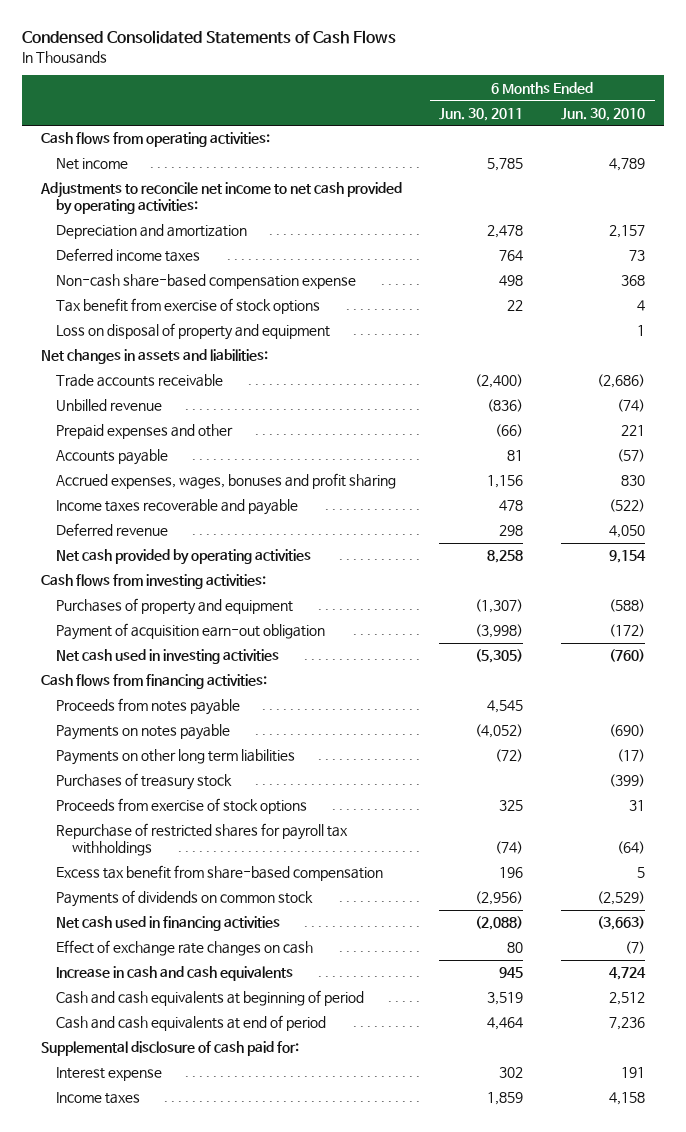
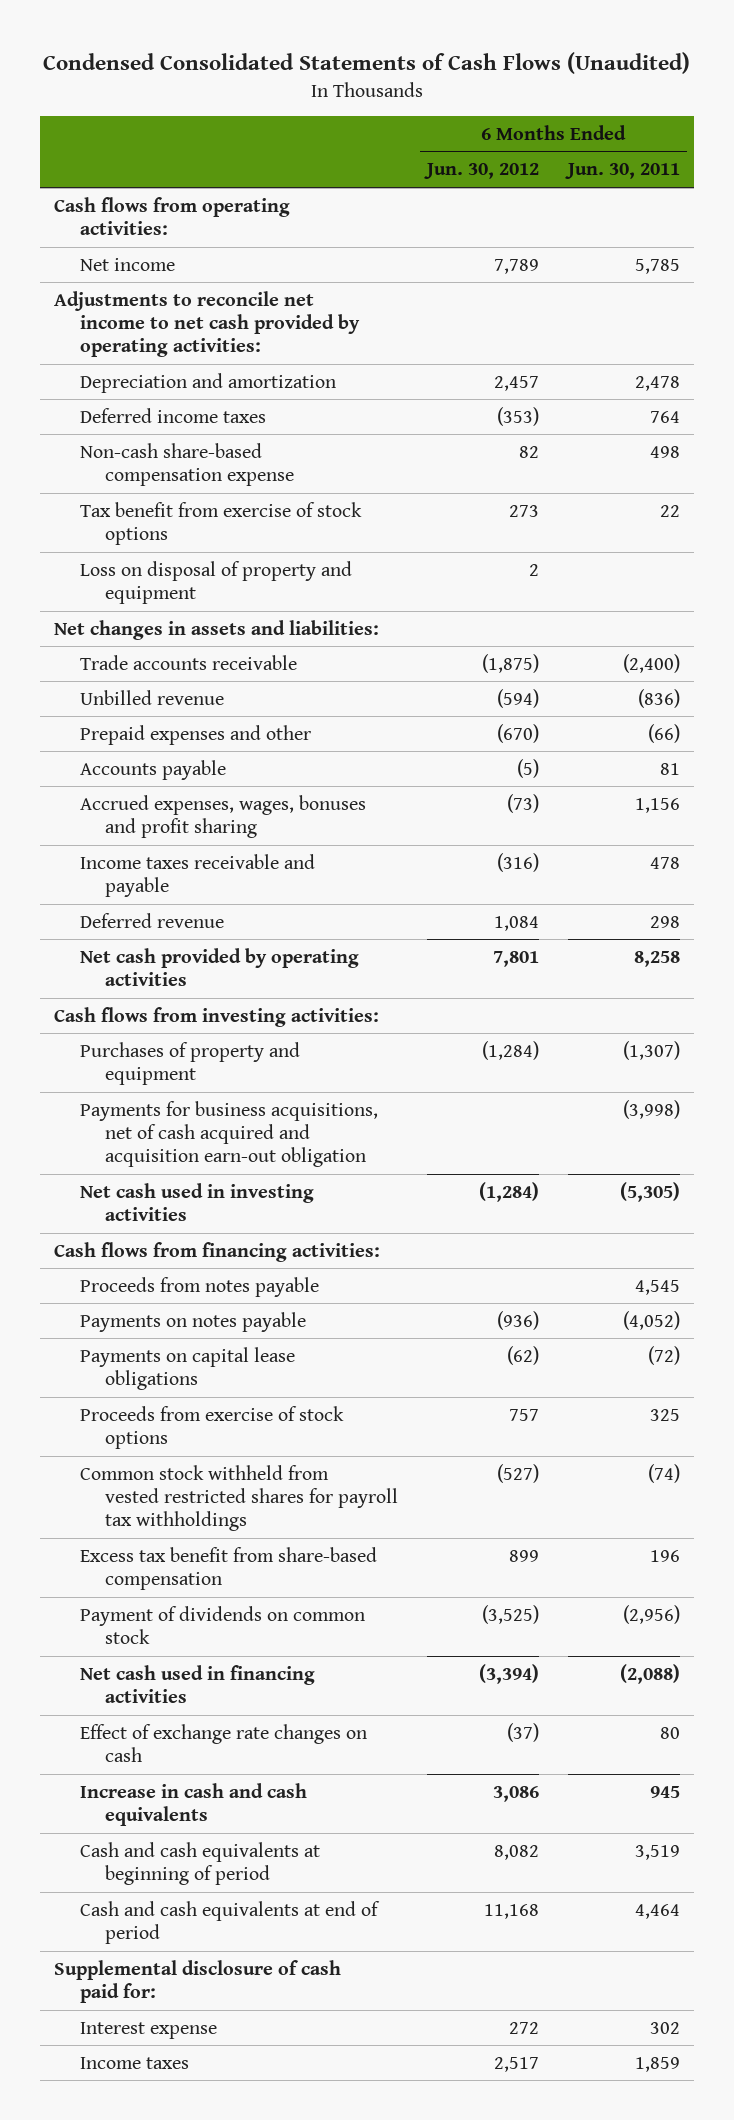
- Condensed Consolidated Statements of Cash Flows
+ Condensed Consolidated Statements of Cash Flows (Unaudited)
- | 6 Months Ended Jun. 30, 2011 | 6 Months Ended Jun. 30, 2010
+ | 6 Months Ended Jun. 30, 2012 | 6 Months Ended Jun. 30, 2011
- Income taxes recoverable and payable | 478 | (522)
+ Income taxes receivable and payable | (316) | 478
- Payment of acquisition earn-out obligation | (3,998) | (172)
+ Payments for business acquisitions, net of cash acquired and acquisition earn-out obligation | | (3,998)
- Payments on other long term liabilities | (72) | (17)
- Purchases of treasury stock | | (399)
+ Payments on capital lease obligations | (62) | (72)
- Repurchase of restricted shares for payroll tax withholdings | (74) | (64)
+ Common stock withheld from vested restricted shares for payroll tax withholdings | (527) | (74)
- Payments of dividends on common stock | (2,956) | (2,529)
+ Payment of dividends on common stock | (3,525) | (2,956)

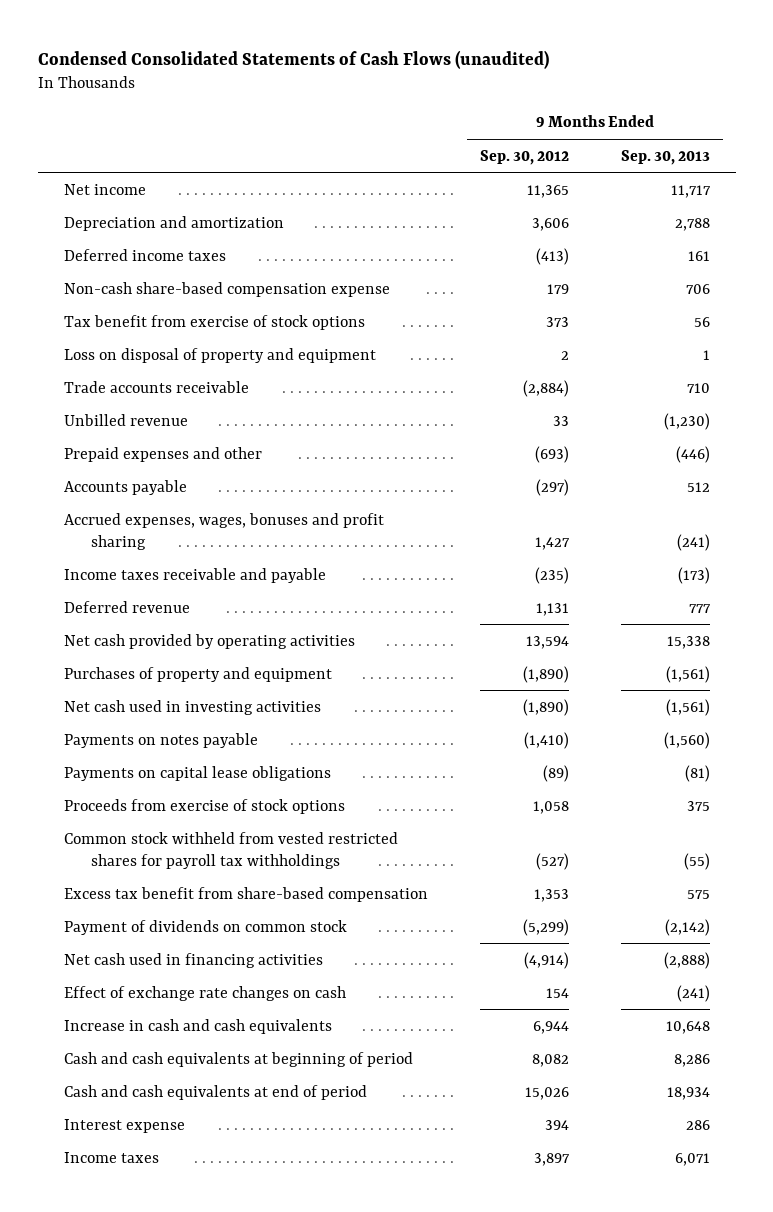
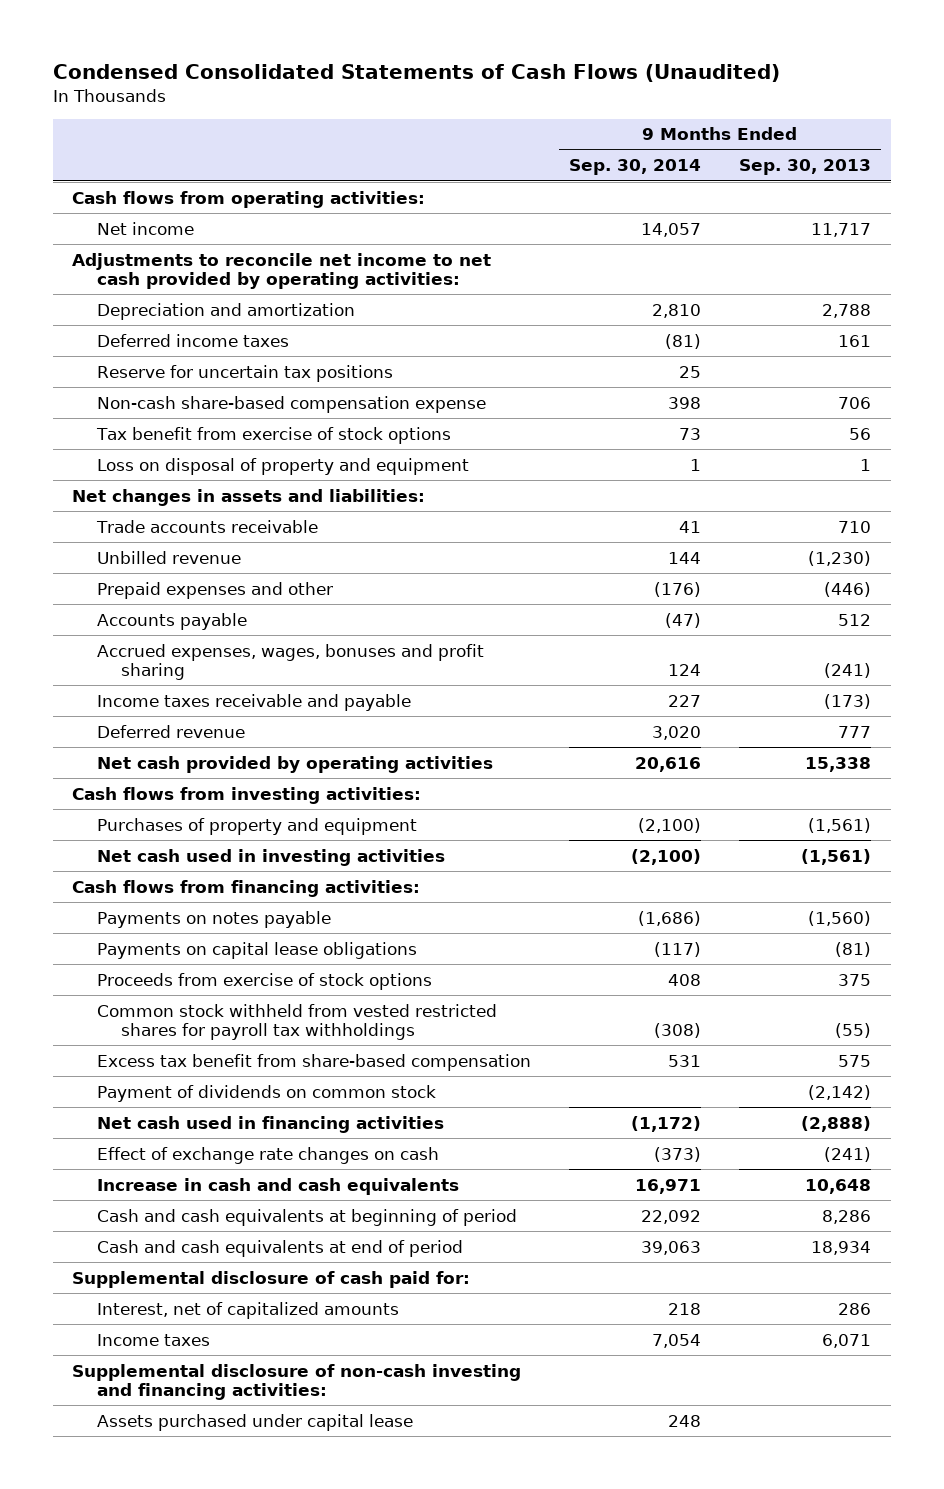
- Condensed Consolidated Statements of Cash Flows (unaudited)
+ Condensed Consolidated Statements of Cash Flows (Unaudited)
- | 9 Months Ended Sep. 30, 2012 | 9 Months Ended Sep. 30, 2013
+ | 9 Months Ended Sep. 30, 2014 | 9 Months Ended Sep. 30, 2013
+ Cash flows from operating activities:
+ Adjustments to reconcile net income to net cash provided by operating activities:
+ Reserve for uncertain tax positions | 25 |
+ Net changes in assets and liabilities:
+ Cash flows from investing activities:
+ Cash flows from financing activities:
- Interest expense | 394 | 286
+ Supplemental disclosure of cash paid for:
+ Interest, net of capitalized amounts | 218 | 286
+ Supplemental disclosure of non-cash investing and financing activities:
+ Assets purchased under capital lease | 248 |

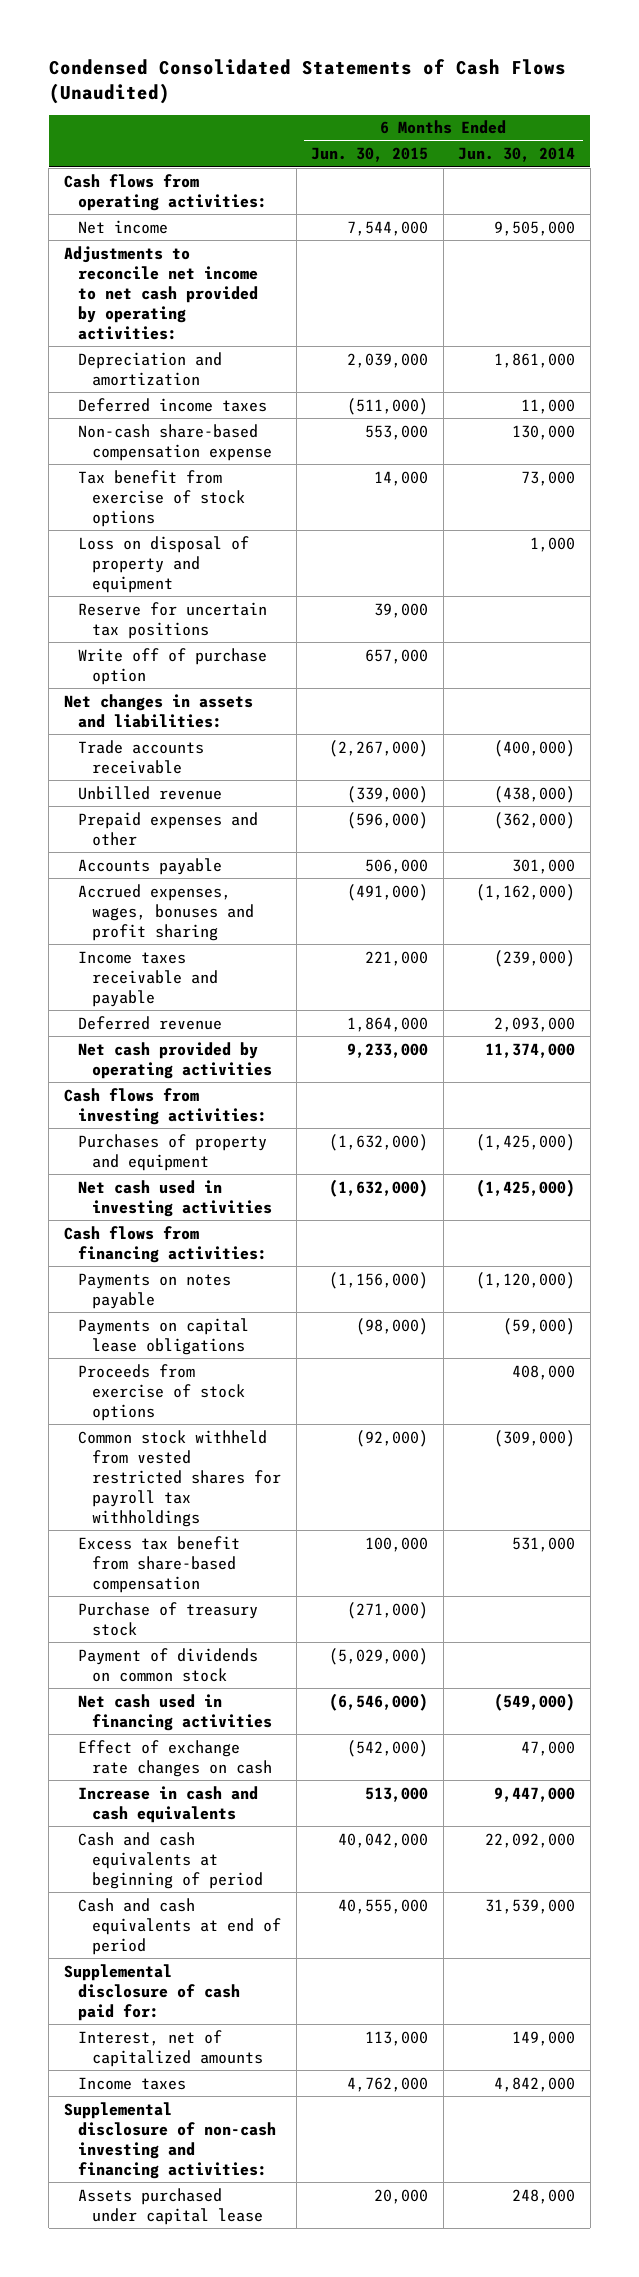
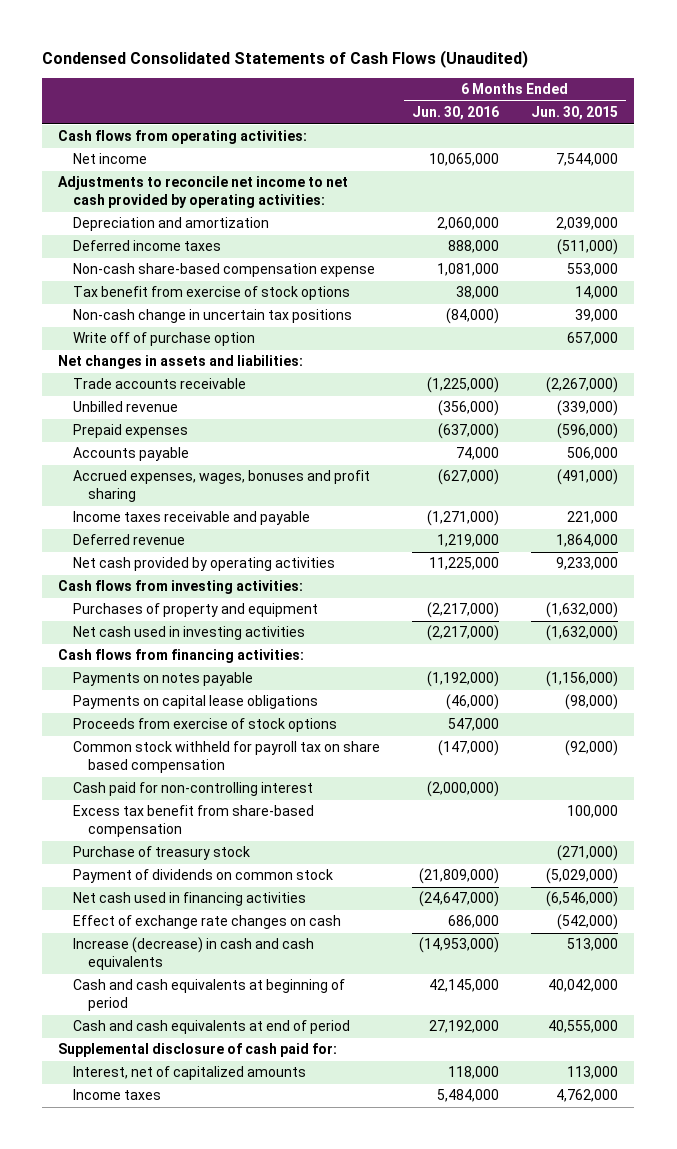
- | 6 Months Ended Jun. 30, 2015 | 6 Months Ended Jun. 30, 2014
+ | 6 Months Ended Jun. 30, 2016 | 6 Months Ended Jun. 30, 2015
- Loss on disposal of property and equipment | | 1,000
- Reserve for uncertain tax positions | 39,000 |
+ Non-cash change in uncertain tax positions | (84,000) | 39,000
- Prepaid expenses and other | (596,000) | (362,000)
+ Prepaid expenses | (637,000) | (596,000)
- Common stock withheld from vested restricted shares for payroll tax withholdings | (92,000) | (309,000)
+ Common stock withheld for payroll tax on share based compensation | (147,000) | (92,000)
+ Cash paid for non-controlling interest | (2,000,000) |
- Increase in cash and cash equivalents | 513,000 | 9,447,000
+ Increase (decrease) in cash and cash equivalents | (14,953,000) | 513,000
- Supplemental disclosure of non-cash investing and financing activities:
- Assets purchased under capital lease | 20,000 | 248,000

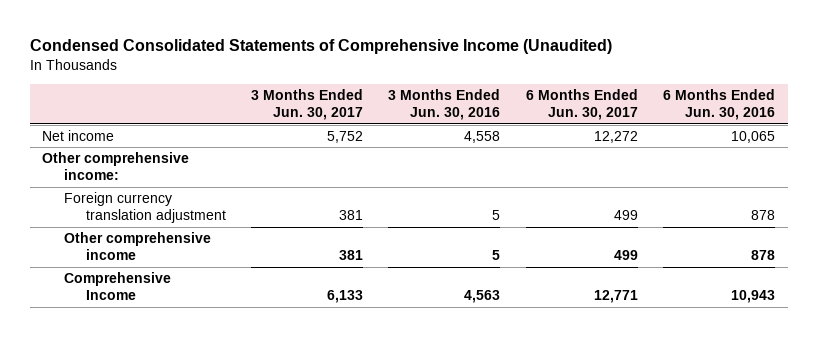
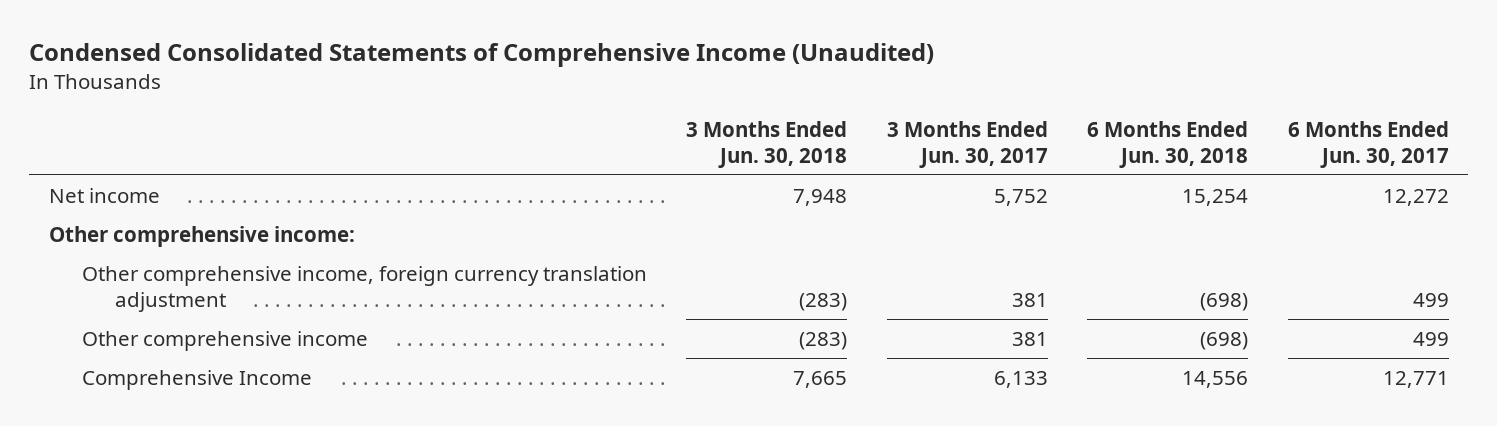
- | 3 Months Ended Jun. 30, 2017 | 3 Months Ended Jun. 30, 2016 | 6 Months Ended Jun. 30, 2017 | 6 Months Ended Jun. 30, 2016
+ | 3 Months Ended Jun. 30, 2018 | 3 Months Ended Jun. 30, 2017 | 6 Months Ended Jun. 30, 2018 | 6 Months Ended Jun. 30, 2017
- Foreign currency translation adjustment | 381 | 5 | 499 | 878
+ Other comprehensive income, foreign currency translation adjustment | (283) | 381 | (698) | 499

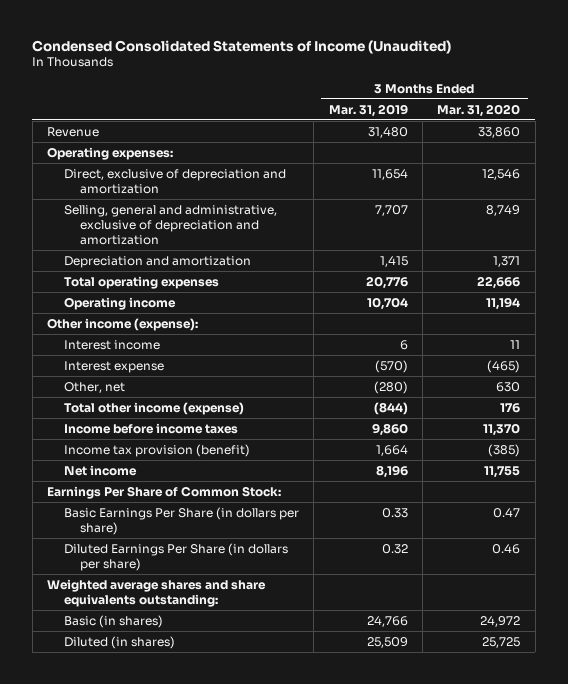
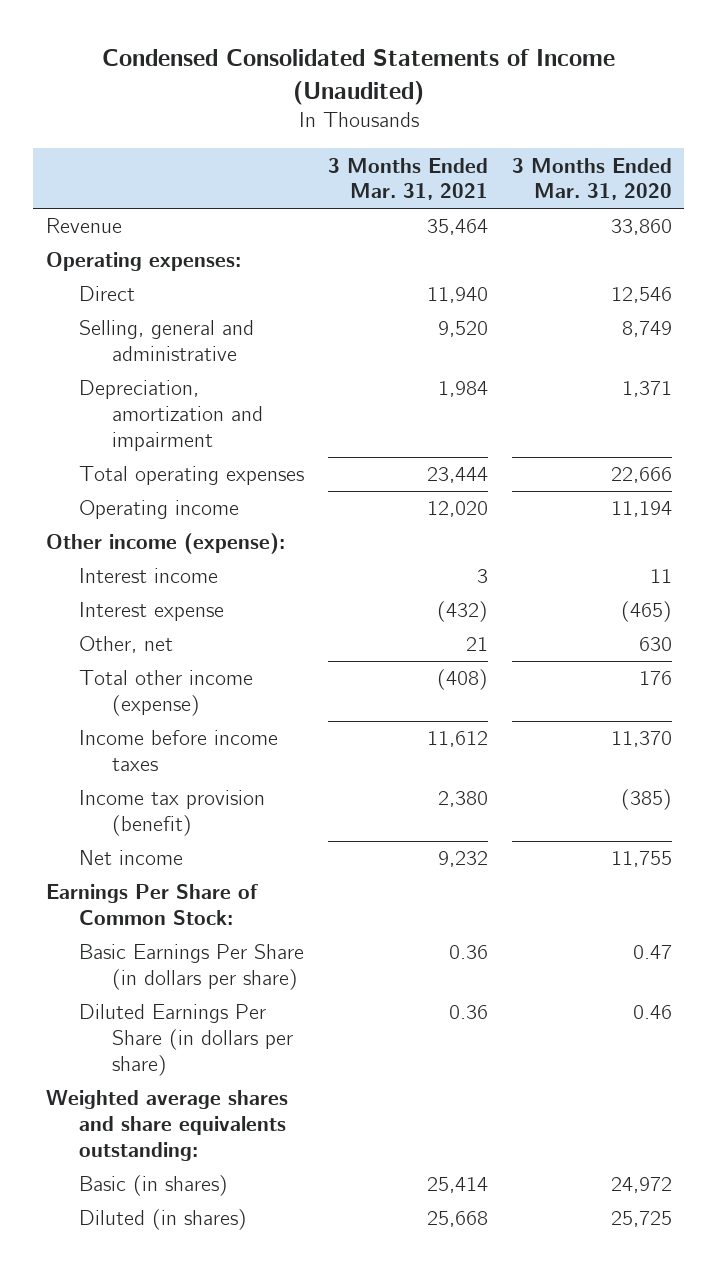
- | 3 Months Ended Mar. 31, 2019 | 3 Months Ended Mar. 31, 2020
+ | 3 Months Ended Mar. 31, 2021 | 3 Months Ended Mar. 31, 2020
- Direct, exclusive of depreciation and amortization | 11,654 | 12,546
- Selling, general and administrative, exclusive of depreciation and amortization | 7,707 | 8,749
- Depreciation and amortization | 1,415 | 1,371
+ Direct | 11,940 | 12,546
+ Selling, general and administrative | 9,520 | 8,749
+ Depreciation, amortization and impairment | 1,984 | 1,371

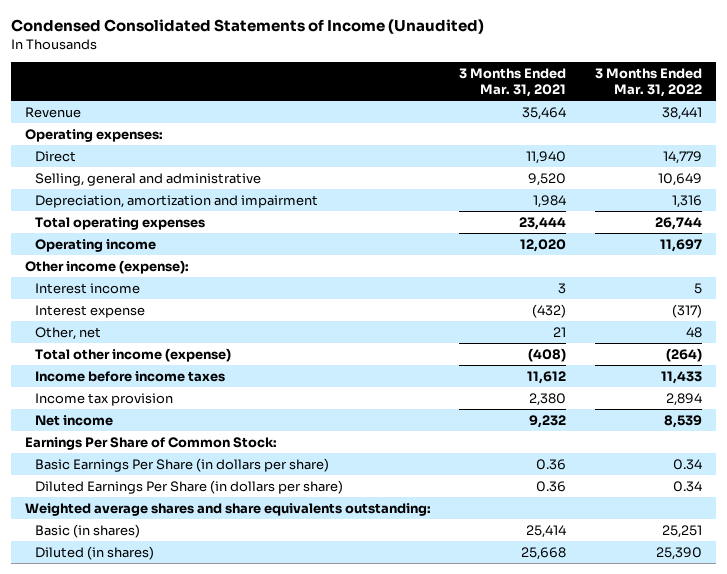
- | 3 Months Ended Mar. 31, 2021 | 3 Months Ended Mar. 31, 2020
+ | 3 Months Ended Mar. 31, 2021 | 3 Months Ended Mar. 31, 2022
- Income tax provision (benefit) | 2,380 | (385)
+ Income tax provision | 2,380 | 2,894

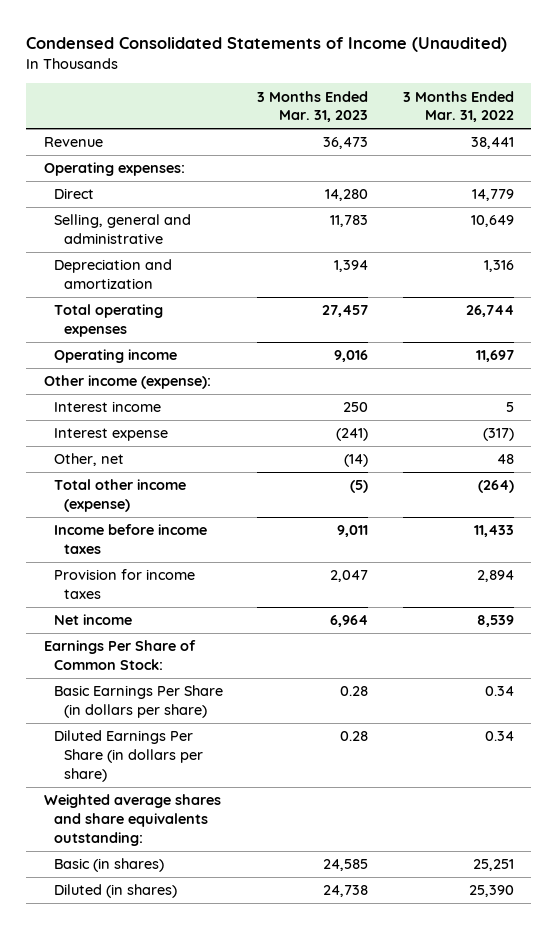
- | 3 Months Ended Mar. 31, 2021 | 3 Months Ended Mar. 31, 2022
+ | 3 Months Ended Mar. 31, 2023 | 3 Months Ended Mar. 31, 2022
- Depreciation, amortization and impairment | 1,984 | 1,316
+ Depreciation and amortization | 1,394 | 1,316
- Income tax provision | 2,380 | 2,894
+ Provision for income taxes | 2,047 | 2,894

